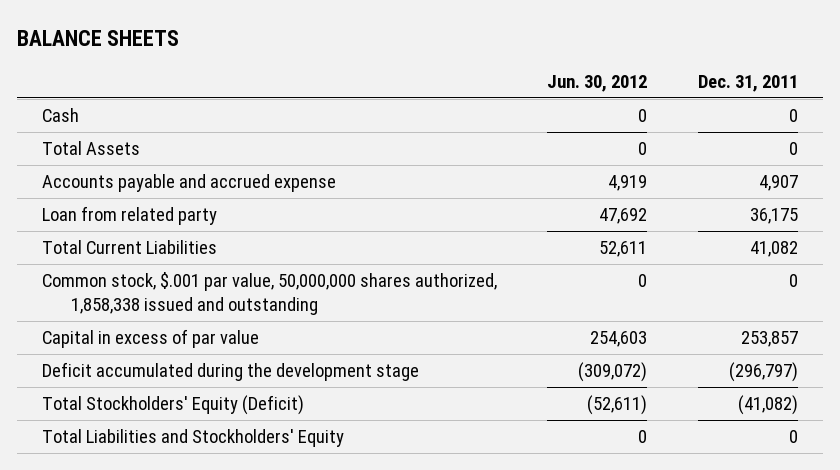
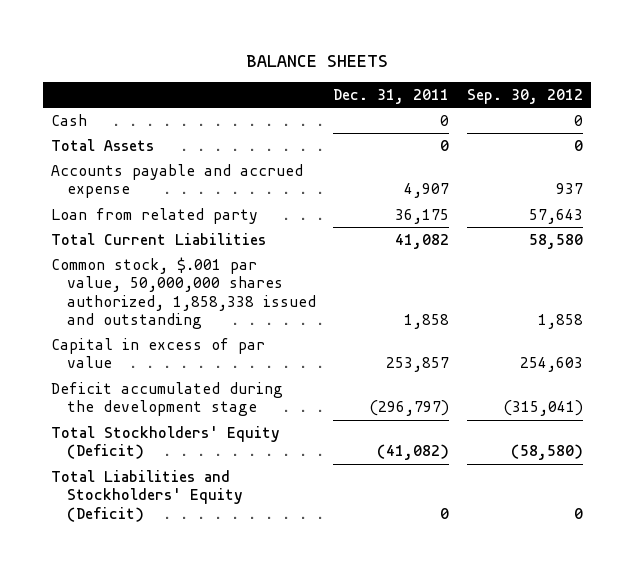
- | Jun. 30, 2012 | Dec. 31, 2011
+ | Dec. 31, 2011 | Sep. 30, 2012
- Common stock, $.001 par value, 50,000,000 shares authorized, 1,858,338 issued and outstanding | 0 | 0
+ Common stock, $.001 par value, 50,000,000 shares authorized, 1,858,338 issued and outstanding | 1,858 | 1,858
- Total Liabilities and Stockholders' Equity | 0 | 0
+ Total Liabilities and Stockholders' Equity (Deficit) | 0 | 0

